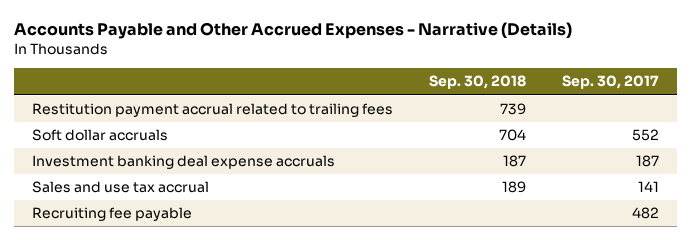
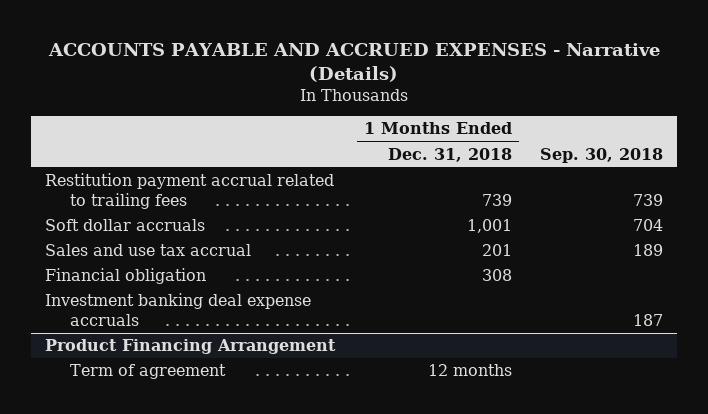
- Accounts Payable and Other Accrued Expenses - Narrative (Details)
+ ACCOUNTS PAYABLE AND ACCRUED EXPENSES - Narrative (Details)
- | Sep. 30, 2018 | Sep. 30, 2017
+ | 1 Months Ended Dec. 31, 2018 | Sep. 30, 2018
- Recruiting fee payable | | 482
+ Financial obligation | 308 |
moved down: Investment banking deal expense accruals | | 187
+ Product Financing Arrangement
+ Term of agreement | 12 months |

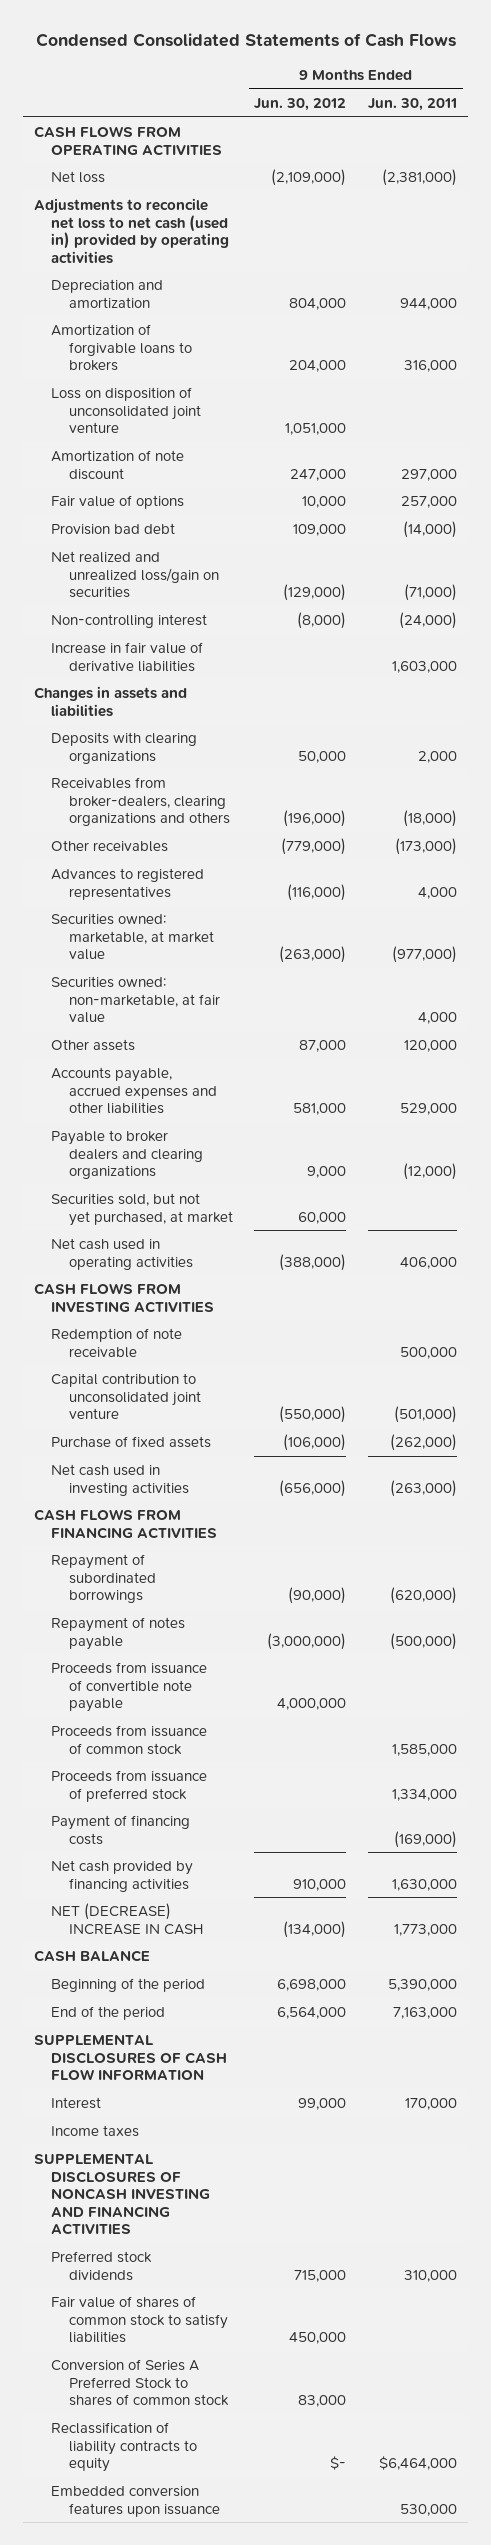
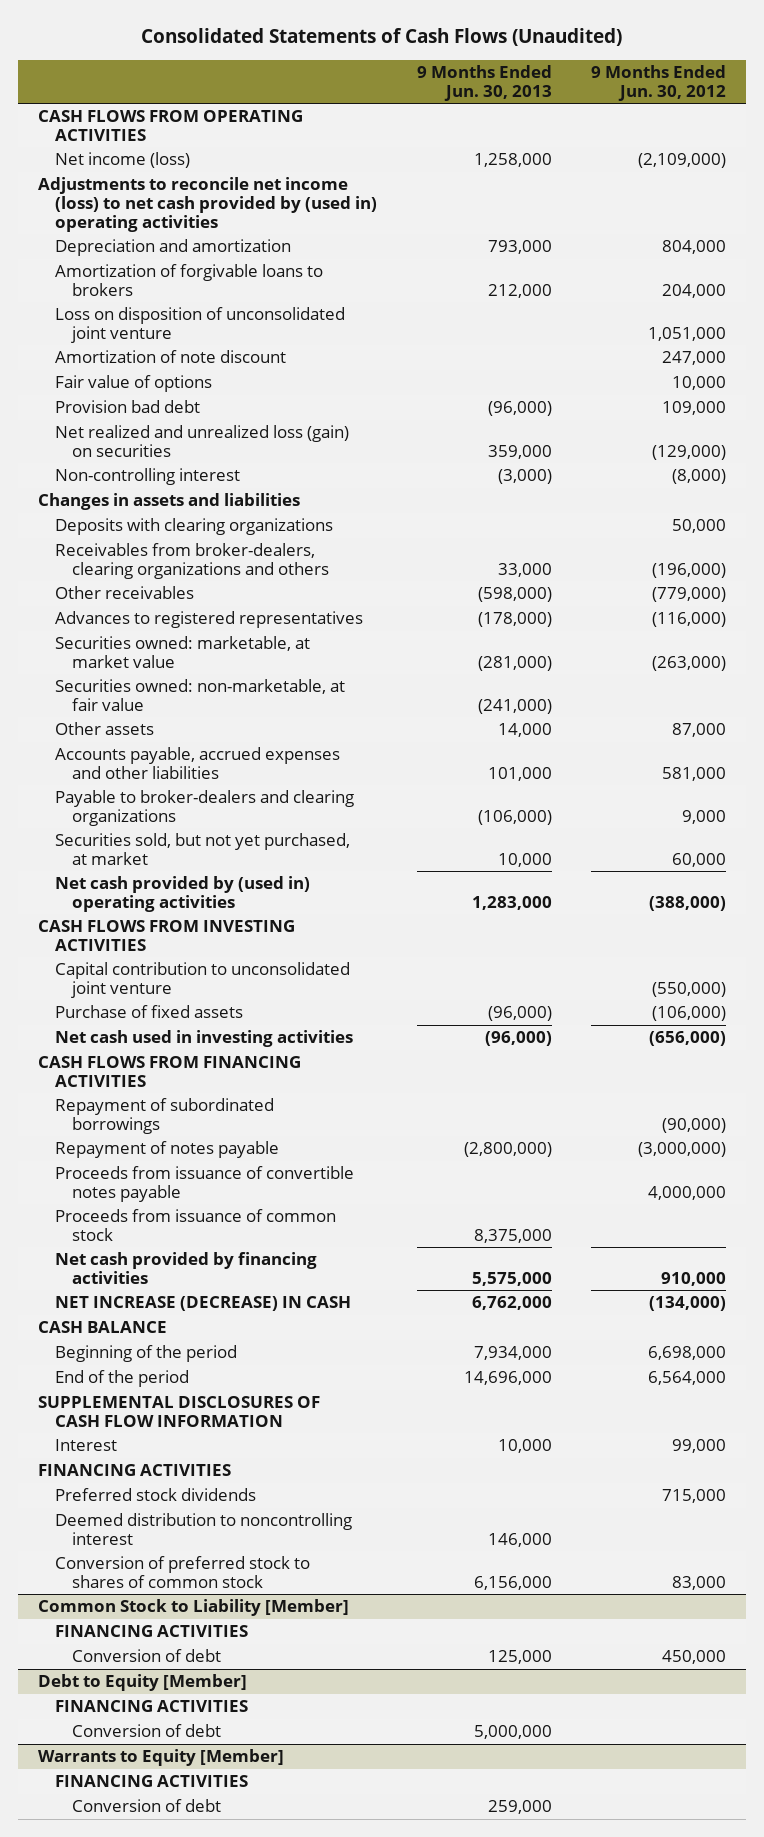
- Condensed Consolidated Statements of Cash Flows
+ Consolidated Statements of Cash Flows (Unaudited)
- | 9 Months Ended Jun. 30, 2012 | 9 Months Ended Jun. 30, 2011
+ | 9 Months Ended Jun. 30, 2013 | 9 Months Ended Jun. 30, 2012
- Net loss | (2,109,000) | (2,381,000)
- Adjustments to reconcile net loss to net cash (used in) provided by operating activities
+ Net income (loss) | 1,258,000 | (2,109,000)
+ Adjustments to reconcile net income (loss) to net cash provided by (used in) operating activities
- Net realized and unrealized loss/gain on securities | (129,000) | (71,000)
+ Net realized and unrealized loss (gain) on securities | 359,000 | (129,000)
- Increase in fair value of derivative liabilities | | 1,603,000
- Payable to broker dealers and clearing organizations | 9,000 | (12,000)
+ Payable to broker-dealers and clearing organizations | (106,000) | 9,000
- Net cash used in operating activities | (388,000) | 406,000
+ Net cash provided by (used in) operating activities | 1,283,000 | (388,000)
- Redemption of note receivable | | 500,000
- Proceeds from issuance of convertible note payable | 4,000,000 |
+ Proceeds from issuance of convertible notes payable | | 4,000,000
- Proceeds from issuance of preferred stock | | 1,334,000
- Payment of financing costs | | (169,000)
- NET (DECREASE) INCREASE IN CASH | (134,000) | 1,773,000
+ NET INCREASE (DECREASE) IN CASH | 6,762,000 | (134,000)
- Income taxes
- SUPPLEMENTAL DISCLOSURES OF NONCASH INVESTING AND FINANCING ACTIVITIES
+ FINANCING ACTIVITIES
- Fair value of shares of common stock to satisfy liabilities | 450,000 |
- Conversion of Series A Preferred Stock to shares of common stock | 83,000 |
- Reclassification of liability contracts to equity | $- | $6,464,000
- Embedded conversion features upon issuance | | 530,000
+ Deemed distribution to noncontrolling interest | 146,000 |
+ Conversion of preferred stock to shares of common stock | 6,156,000 | 83,000
+ Common Stock to Liability [Member]
+ FINANCING ACTIVITIES
+ Conversion of debt | 125,000 | 450,000
+ Debt to Equity [Member]
+ FINANCING ACTIVITIES
+ Conversion of debt | 5,000,000 |
+ Warrants to Equity [Member]
+ FINANCING ACTIVITIES
+ Conversion of debt | 259,000 |

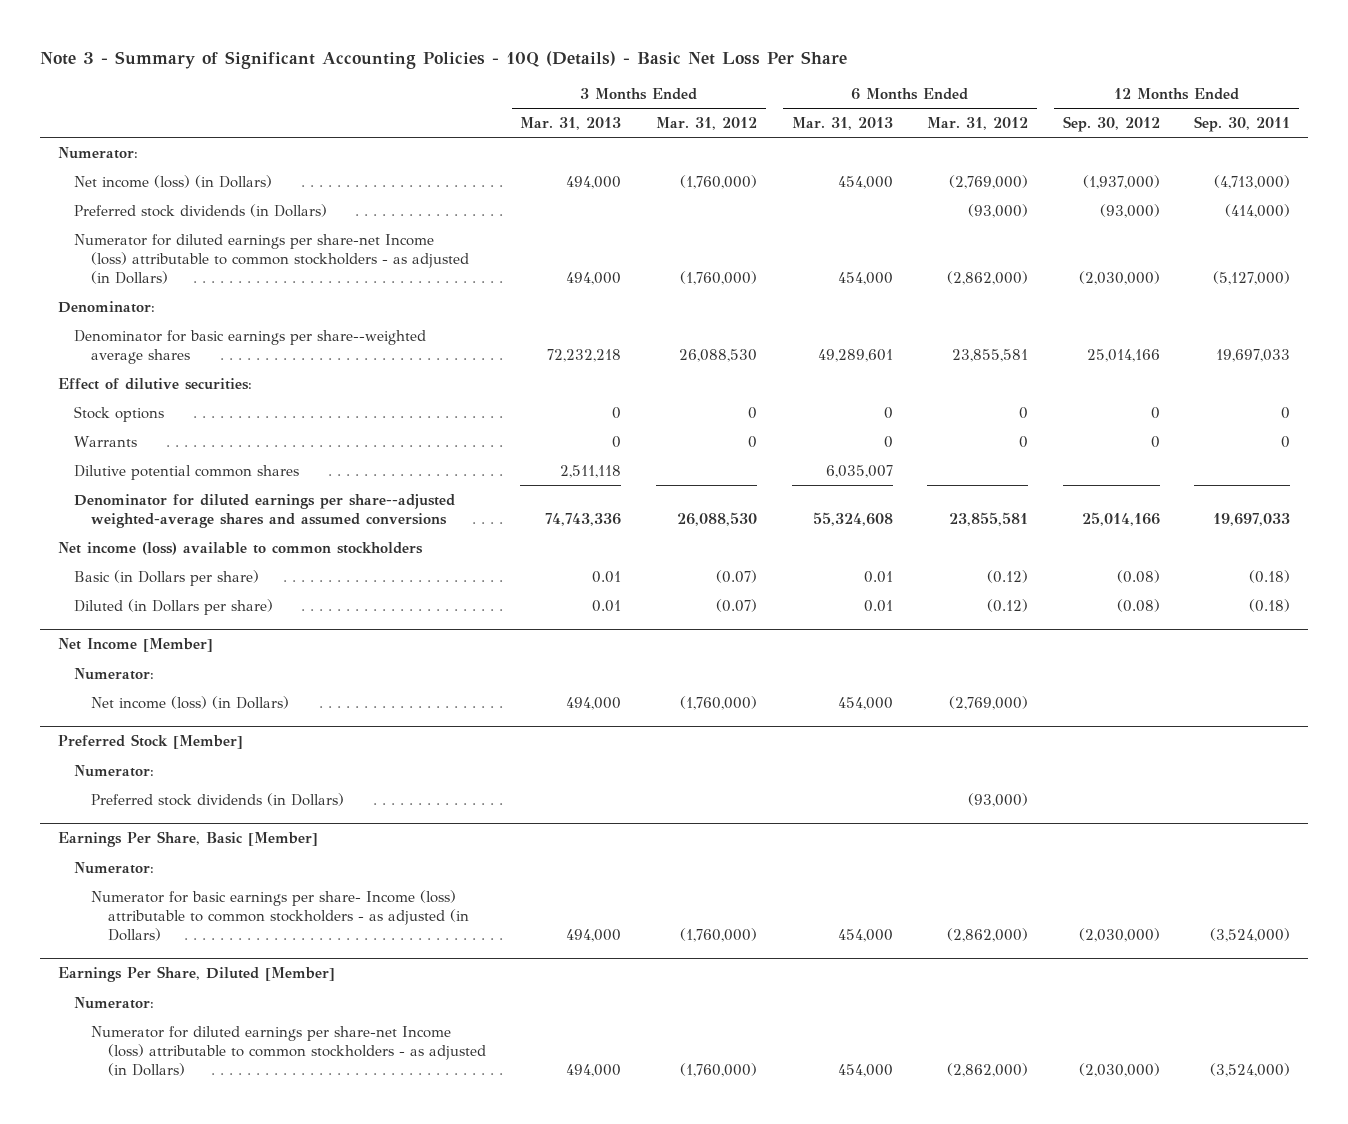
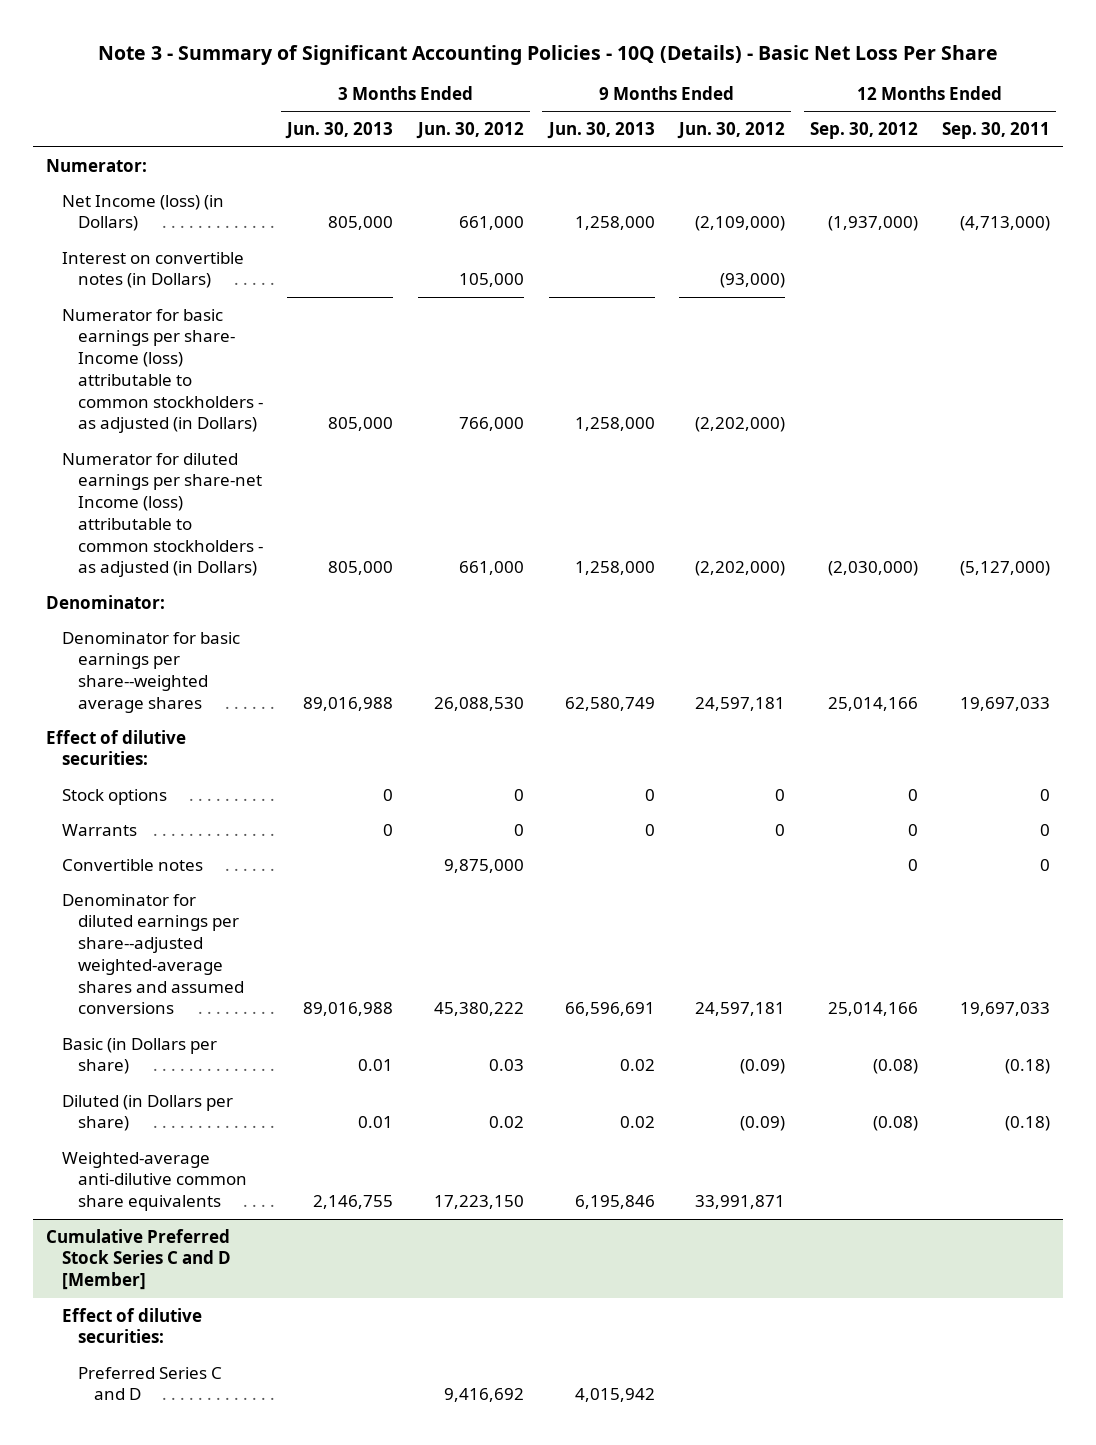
- | 3 Months Ended Mar. 31, 2013 | 3 Months Ended Mar. 31, 2012 | 6 Months Ended Mar. 31, 2013 | 6 Months Ended Mar. 31, 2012 | 12 Months Ended Sep. 30, 2012 | 12 Months Ended Sep. 30, 2011
+ | 3 Months Ended Jun. 30, 2013 | 3 Months Ended Jun. 30, 2012 | 9 Months Ended Jun. 30, 2013 | 9 Months Ended Jun. 30, 2012 | 12 Months Ended Sep. 30, 2012 | 12 Months Ended Sep. 30, 2011
- Net income (loss) (in Dollars) | 494,000 | (1,760,000) | 454,000 | (2,769,000) | (1,937,000) | (4,713,000)
- Preferred stock dividends (in Dollars) | | | | (93,000) | (93,000) | (414,000)
+ Net Income (loss) (in Dollars) | 805,000 | 661,000 | 1,258,000 | (2,109,000) | (1,937,000) | (4,713,000)
+ Interest on convertible notes (in Dollars) | | 105,000 | | (93,000) | |
+ Numerator for basic earnings per share- Income (loss) attributable to common stockholders - as adjusted (in Dollars) | 805,000 | 766,000 | 1,258,000 | (2,202,000) | |
- Dilutive potential common shares | 2,511,118 | | 6,035,007 | | |
+ Convertible notes | | 9,875,000 | | | 0 | 0
- Net income (loss) available to common stockholders
- Net Income [Member]
- Numerator:
- Net income (loss) (in Dollars) | 494,000 | (1,760,000) | 454,000 | (2,769,000) | |
- Preferred Stock [Member]
- Numerator:
- Preferred stock dividends (in Dollars) | | | | (93,000) | |
- Earnings Per Share, Basic [Member]
- Numerator:
- Numerator for basic earnings per share- Income (loss) attributable to common stockholders - as adjusted (in Dollars) | 494,000 | (1,760,000) | 454,000 | (2,862,000) | (2,030,000) | (3,524,000)
- Earnings Per Share, Diluted [Member]
- Numerator:
- Numerator for diluted earnings per share-net Income (loss) attributable to common stockholders - as adjusted (in Dollars) | 494,000 | (1,760,000) | 454,000 | (2,862,000) | (2,030,000) | (3,524,000)
+ Weighted-average anti-dilutive common share equivalents | 2,146,755 | 17,223,150 | 6,195,846 | 33,991,871 | |
+ Cumulative Preferred Stock Series C and D [Member]
+ Effect of dilutive securities:
+ Preferred Series C and D | | 9,416,692 | 4,015,942 | | |

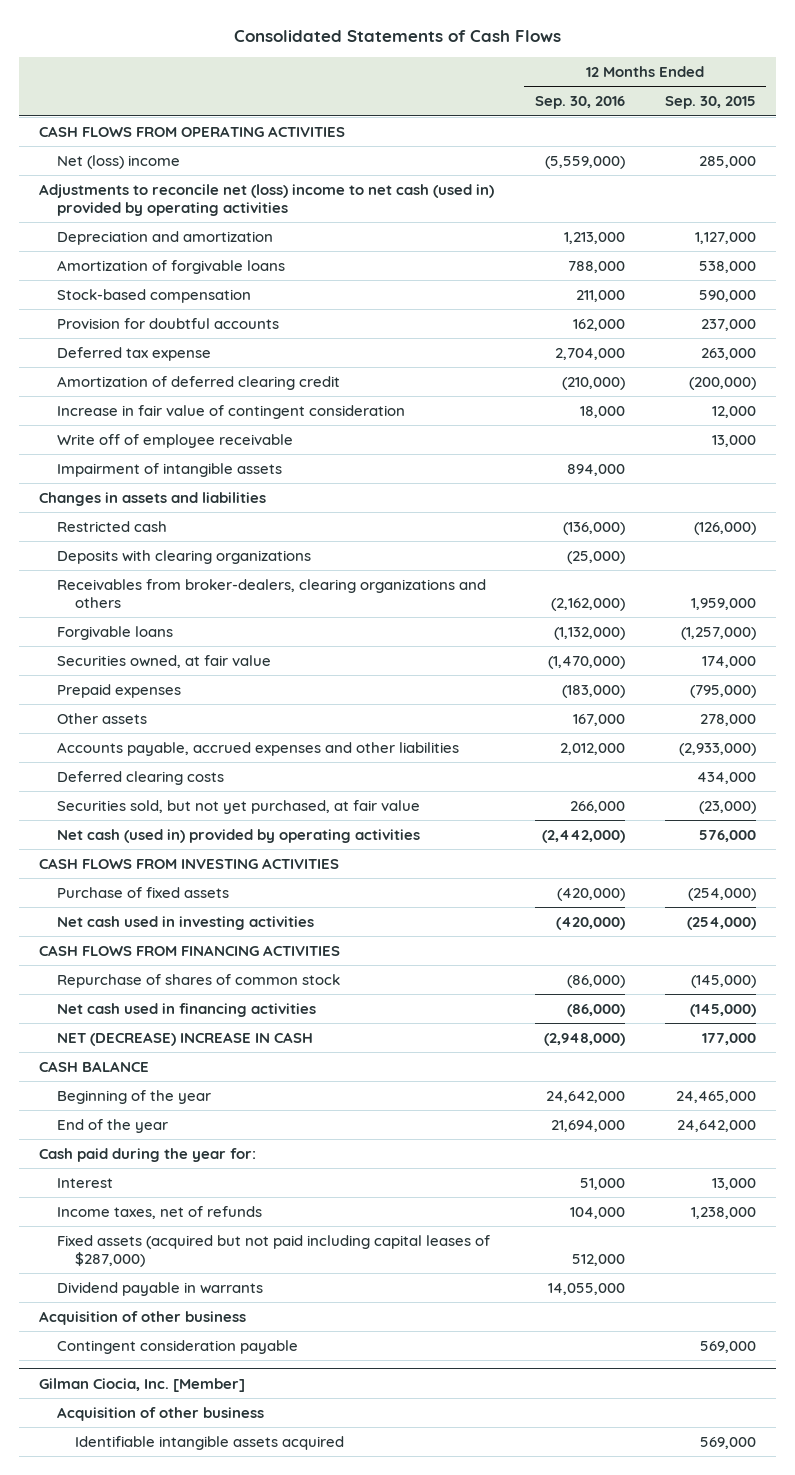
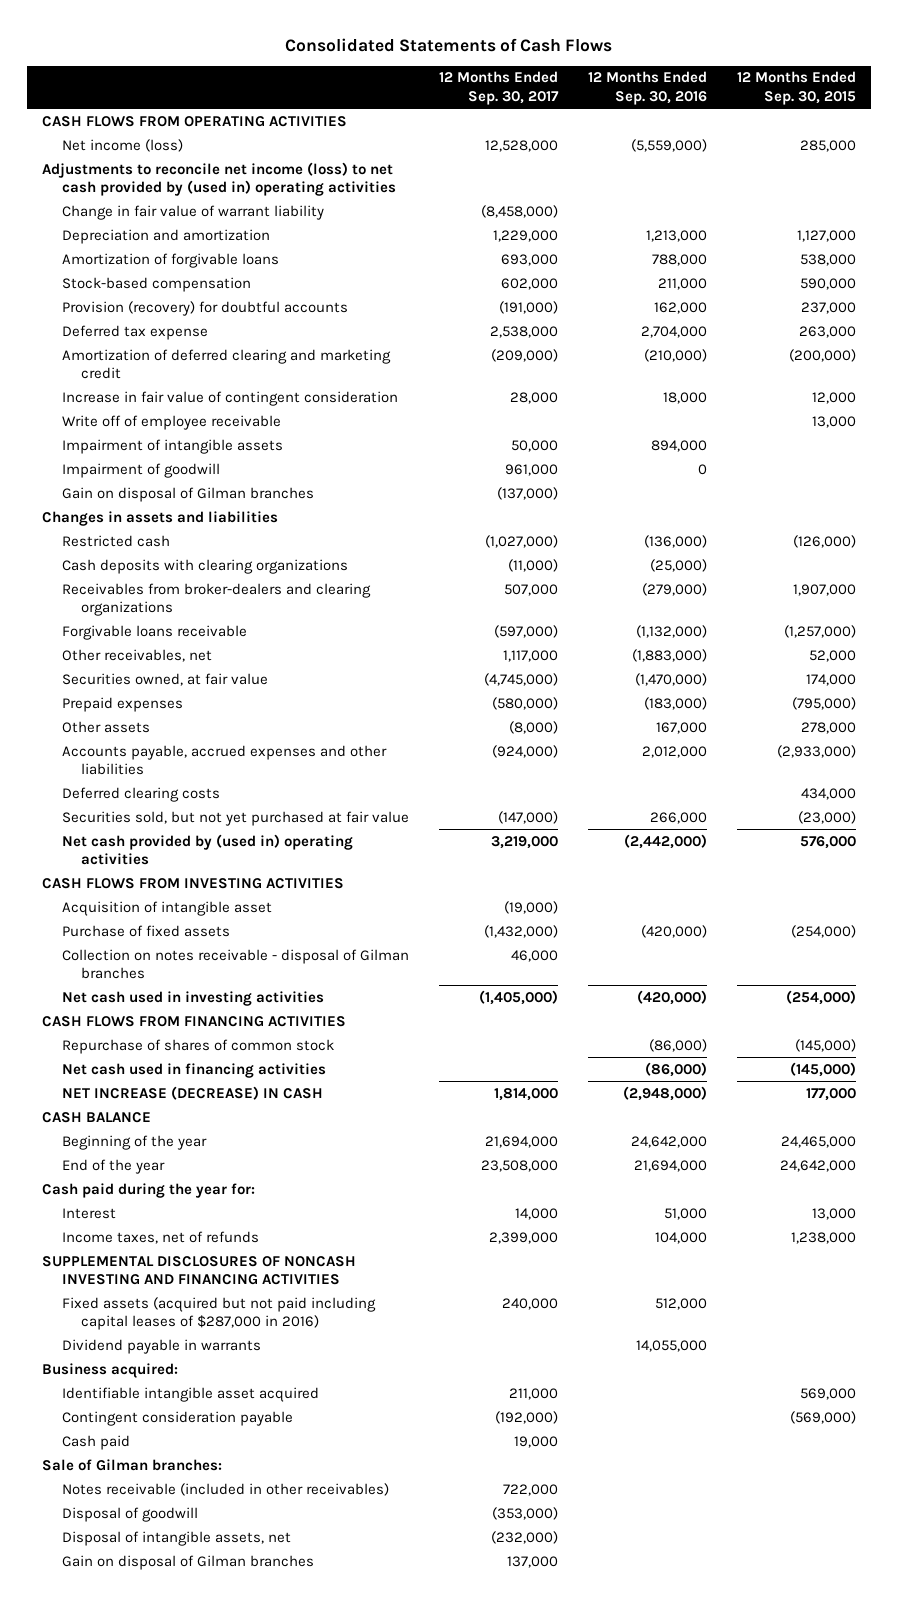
- | 12 Months Ended Sep. 30, 2016 | 12 Months Ended Sep. 30, 2015
+ | 12 Months Ended Sep. 30, 2017 | 12 Months Ended Sep. 30, 2016 | 12 Months Ended Sep. 30, 2015
- Net (loss) income | (5,559,000) | 285,000
- Adjustments to reconcile net (loss) income to net cash (used in) provided by operating activities
+ Net income (loss) | 12,528,000 | (5,559,000) | 285,000
+ Adjustments to reconcile net income (loss) to net cash provided by (used in) operating activities
+ Change in fair value of warrant liability | (8,458,000) | |
- Provision for doubtful accounts | 162,000 | 237,000
+ Provision (recovery) for doubtful accounts | (191,000) | 162,000 | 237,000
- Amortization of deferred clearing credit | (210,000) | (200,000)
+ Amortization of deferred clearing and marketing credit | (209,000) | (210,000) | (200,000)
+ Impairment of goodwill | 961,000 | 0 |
+ Gain on disposal of Gilman branches | (137,000) | |
- Deposits with clearing organizations | (25,000) |
- Receivables from broker-dealers, clearing organizations and others | (2,162,000) | 1,959,000
- Forgivable loans | (1,132,000) | (1,257,000)
+ Cash deposits with clearing organizations | (11,000) | (25,000) |
+ Receivables from broker-dealers and clearing organizations | 507,000 | (279,000) | 1,907,000
+ Forgivable loans receivable | (597,000) | (1,132,000) | (1,257,000)
+ Other receivables, net | 1,117,000 | (1,883,000) | 52,000
- Securities sold, but not yet purchased, at fair value | 266,000 | (23,000)
- Net cash (used in) provided by operating activities | (2,442,000) | 576,000
+ Securities sold, but not yet purchased at fair value | (147,000) | 266,000 | (23,000)
+ Net cash provided by (used in) operating activities | 3,219,000 | (2,442,000) | 576,000
+ Acquisition of intangible asset | (19,000) | |
+ Collection on notes receivable - disposal of Gilman branches | 46,000 | |
- NET (DECREASE) INCREASE IN CASH | (2,948,000) | 177,000
+ NET INCREASE (DECREASE) IN CASH | 1,814,000 | (2,948,000) | 177,000
- Fixed assets (acquired but not paid including capital leases of $287,000) | 512,000 |
+ SUPPLEMENTAL DISCLOSURES OF NONCASH INVESTING AND FINANCING ACTIVITIES
+ Fixed assets (acquired but not paid including capital leases of $287,000 in 2016) | 240,000 | 512,000 |
- Acquisition of other business
- Contingent consideration payable | | 569,000
- Gilman Ciocia, Inc. [Member]
- Acquisition of other business
- Identifiable intangible assets acquired | | 569,000
+ Business acquired:
+ Identifiable intangible asset acquired | 211,000 | | 569,000
+ Contingent consideration payable | (192,000) | | (569,000)
+ Cash paid | 19,000 | |
+ Sale of Gilman branches:
+ Notes receivable (included in other receivables) | 722,000 | |
+ Disposal of goodwill | (353,000) | |
+ Disposal of intangible assets, net | (232,000) | |
+ Gain on disposal of Gilman branches | 137,000 | |

